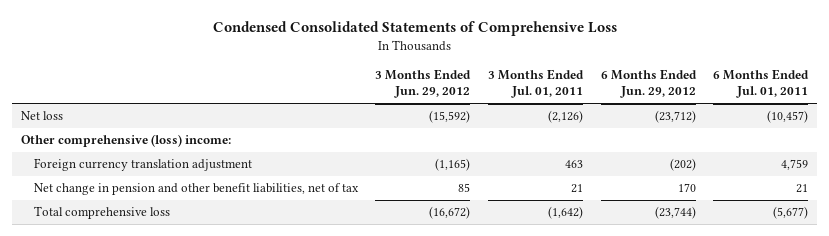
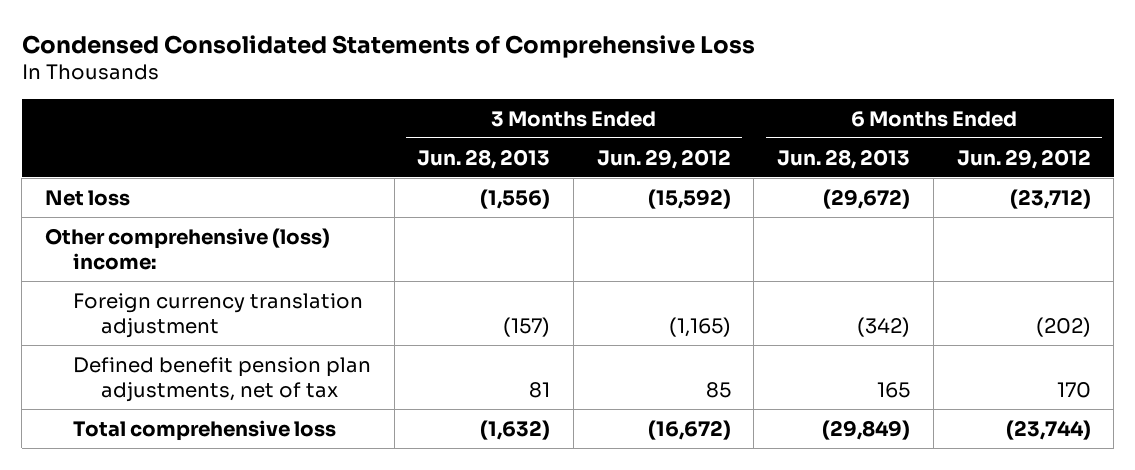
- | 3 Months Ended Jun. 29, 2012 | 3 Months Ended Jul. 01, 2011 | 6 Months Ended Jun. 29, 2012 | 6 Months Ended Jul. 01, 2011
+ | 3 Months Ended Jun. 28, 2013 | 3 Months Ended Jun. 29, 2012 | 6 Months Ended Jun. 28, 2013 | 6 Months Ended Jun. 29, 2012
- Net change in pension and other benefit liabilities, net of tax | 85 | 21 | 170 | 21
+ Defined benefit pension plan adjustments, net of tax | 81 | 85 | 165 | 170

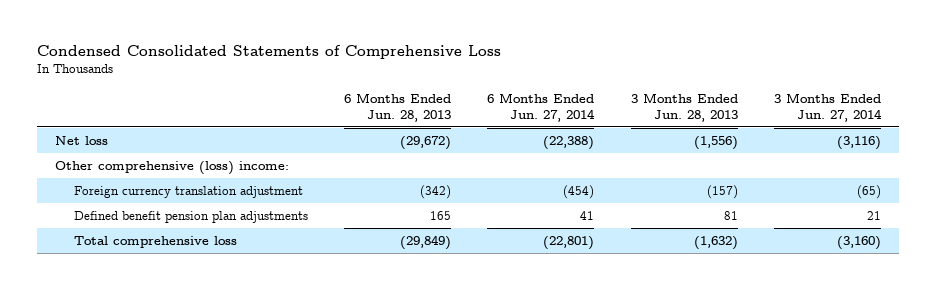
- | 3 Months Ended Jun. 28, 2013 | 3 Months Ended Jun. 29, 2012 | 6 Months Ended Jun. 28, 2013 | 6 Months Ended Jun. 29, 2012
+ | 6 Months Ended Jun. 28, 2013 | 6 Months Ended Jun. 27, 2014 | 3 Months Ended Jun. 28, 2013 | 3 Months Ended Jun. 27, 2014
- Defined benefit pension plan adjustments, net of tax | 81 | 85 | 165 | 170
+ Defined benefit pension plan adjustments | 165 | 41 | 81 | 21

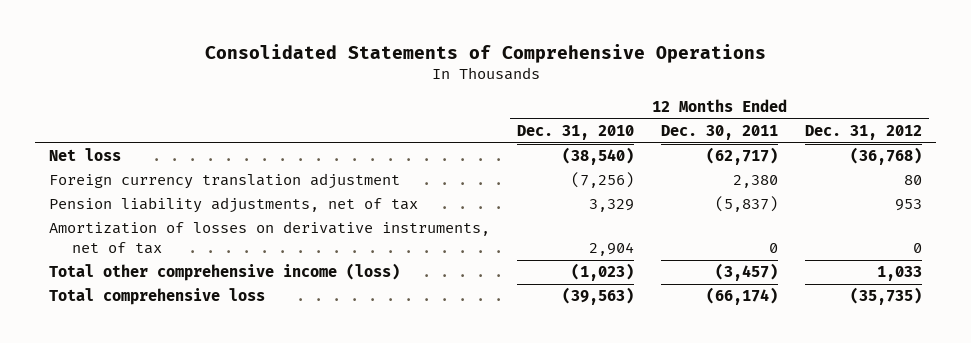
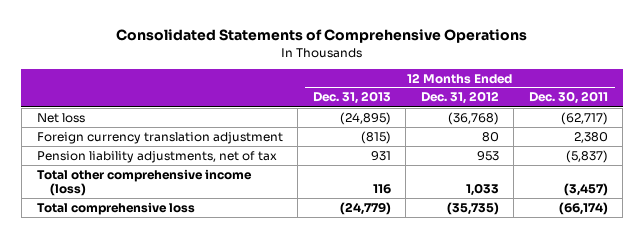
- | 12 Months Ended Dec. 31, 2010 | 12 Months Ended Dec. 30, 2011 | 12 Months Ended Dec. 31, 2012
+ | 12 Months Ended Dec. 31, 2013 | 12 Months Ended Dec. 31, 2012 | 12 Months Ended Dec. 30, 2011
- Amortization of losses on derivative instruments, net of tax | 2,904 | 0 | 0

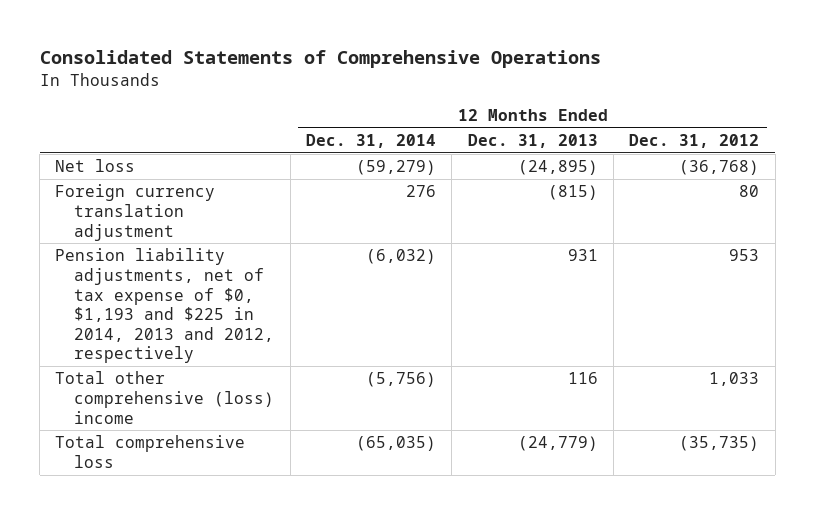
- | 12 Months Ended Dec. 31, 2013 | 12 Months Ended Dec. 31, 2012 | 12 Months Ended Dec. 30, 2011
+ | 12 Months Ended Dec. 31, 2014 | 12 Months Ended Dec. 31, 2013 | 12 Months Ended Dec. 31, 2012
- Pension liability adjustments, net of tax | 931 | 953 | (5,837)
- Total other comprehensive income (loss) | 116 | 1,033 | (3,457)
+ Pension liability adjustments, net of tax expense of $0, $1,193 and $225 in 2014, 2013 and 2012, respectively | (6,032) | 931 | 953
+ Total other comprehensive (loss) income | (5,756) | 116 | 1,033

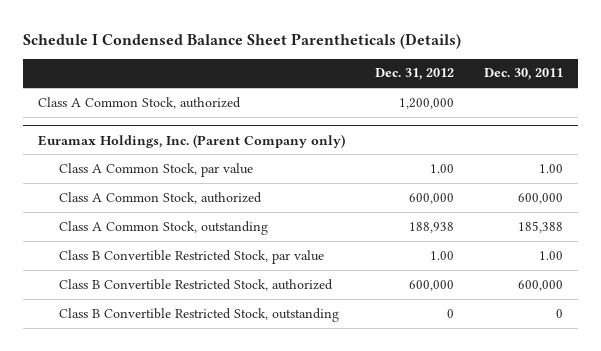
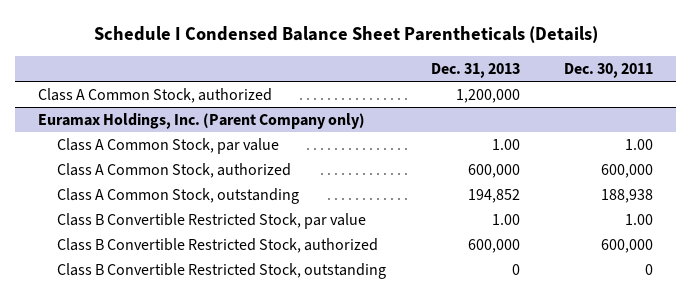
- | Dec. 31, 2012 | Dec. 30, 2011
+ | Dec. 31, 2013 | Dec. 30, 2011
@ Euramax Holdings, Inc. (Parent Company only)
- Class A Common Stock, outstanding | 188,938 | 185,388
+ Class A Common Stock, outstanding | 194,852 | 188,938

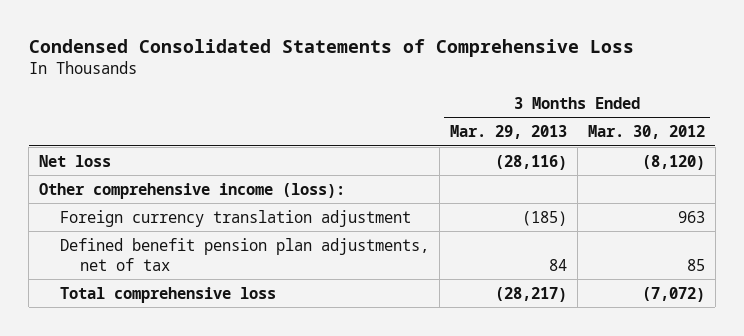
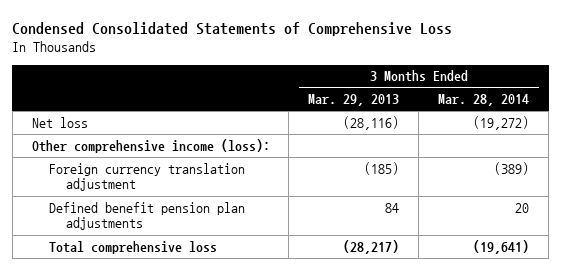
- | 3 Months Ended Mar. 29, 2013 | 3 Months Ended Mar. 30, 2012
+ | 3 Months Ended Mar. 29, 2013 | 3 Months Ended Mar. 28, 2014
- Defined benefit pension plan adjustments, net of tax | 84 | 85
+ Defined benefit pension plan adjustments | 84 | 20

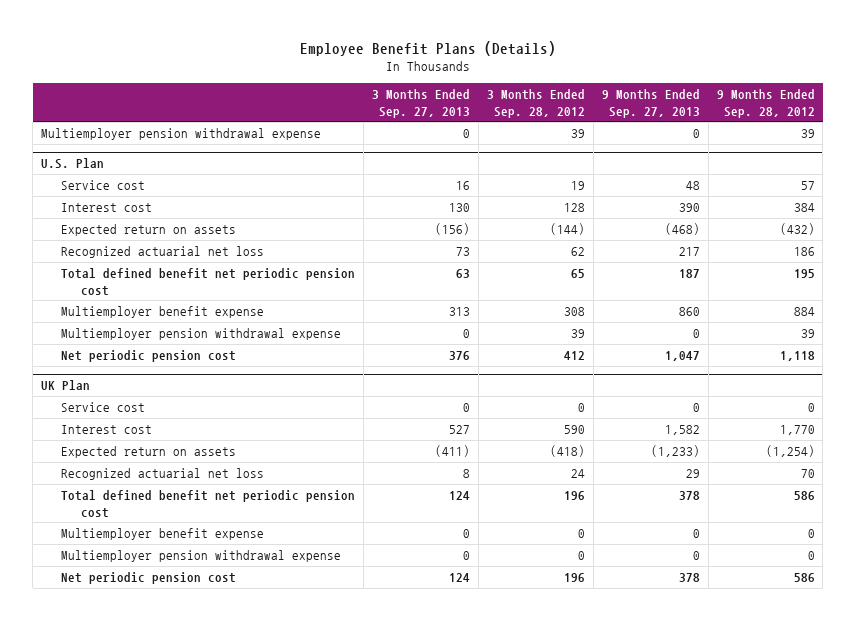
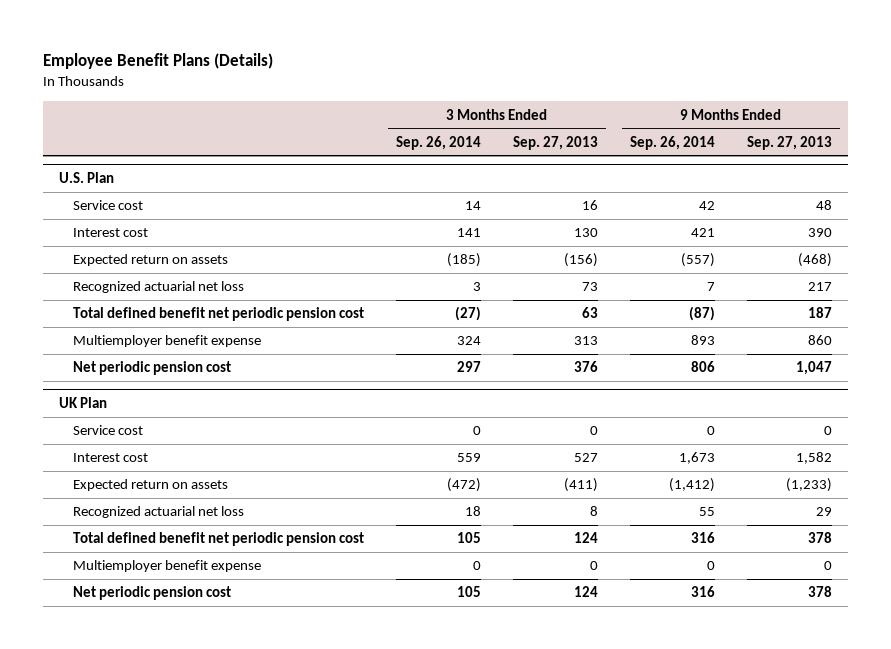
- | 3 Months Ended Sep. 27, 2013 | 3 Months Ended Sep. 28, 2012 | 9 Months Ended Sep. 27, 2013 | 9 Months Ended Sep. 28, 2012
+ | 3 Months Ended Sep. 26, 2014 | 3 Months Ended Sep. 27, 2013 | 9 Months Ended Sep. 26, 2014 | 9 Months Ended Sep. 27, 2013
- Multiemployer pension withdrawal expense | 0 | 39 | 0 | 39
@ U.S. Plan
- Multiemployer pension withdrawal expense | 0 | 39 | 0 | 39
@ UK Plan
- Multiemployer pension withdrawal expense | 0 | 0 | 0 | 0

